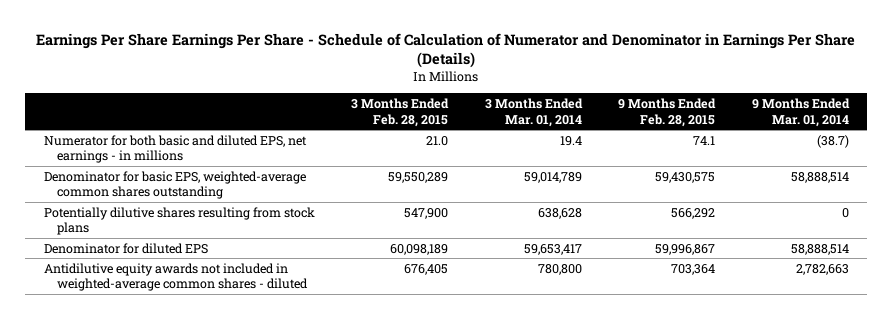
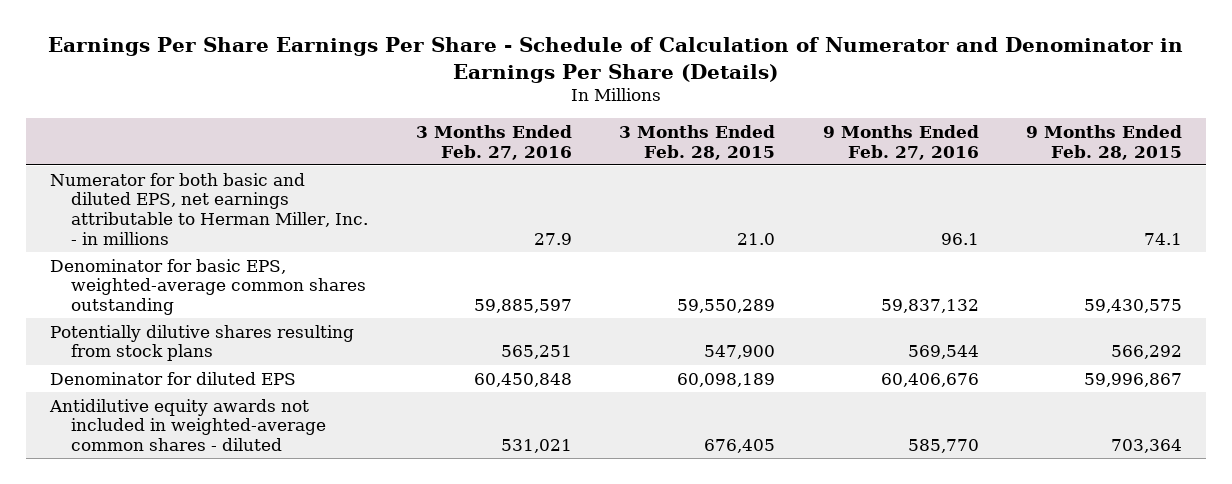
- | 3 Months Ended Feb. 28, 2015 | 3 Months Ended Mar. 01, 2014 | 9 Months Ended Feb. 28, 2015 | 9 Months Ended Mar. 01, 2014
+ | 3 Months Ended Feb. 27, 2016 | 3 Months Ended Feb. 28, 2015 | 9 Months Ended Feb. 27, 2016 | 9 Months Ended Feb. 28, 2015
- Numerator for both basic and diluted EPS, net earnings - in millions | 21.0 | 19.4 | 74.1 | (38.7)
+ Numerator for both basic and diluted EPS, net earnings attributable to Herman Miller, Inc. - in millions | 27.9 | 21.0 | 96.1 | 74.1

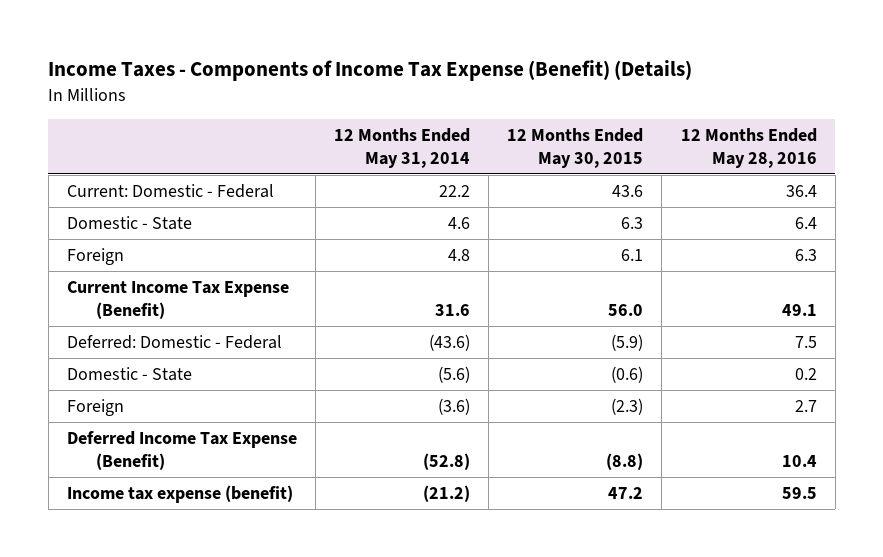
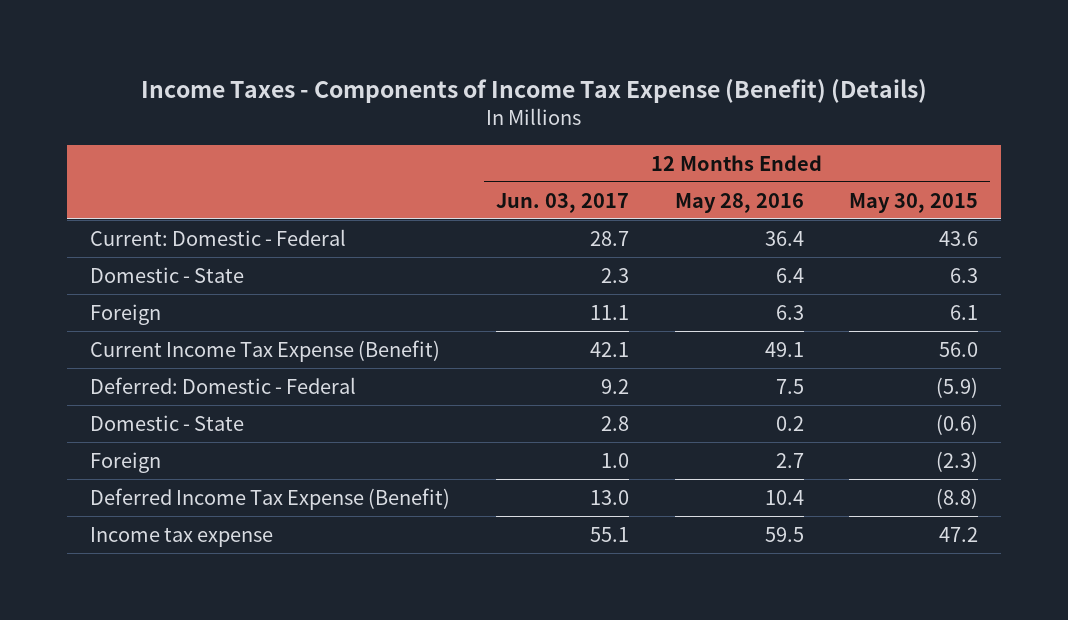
- | 12 Months Ended May 31, 2014 | 12 Months Ended May 30, 2015 | 12 Months Ended May 28, 2016
+ | 12 Months Ended Jun. 03, 2017 | 12 Months Ended May 28, 2016 | 12 Months Ended May 30, 2015
- Income tax expense (benefit) | (21.2) | 47.2 | 59.5
+ Income tax expense | 55.1 | 59.5 | 47.2

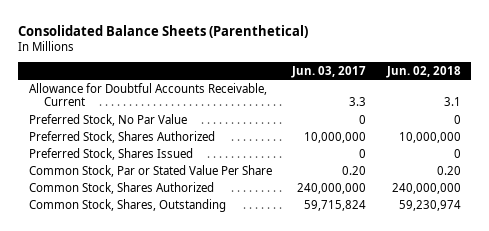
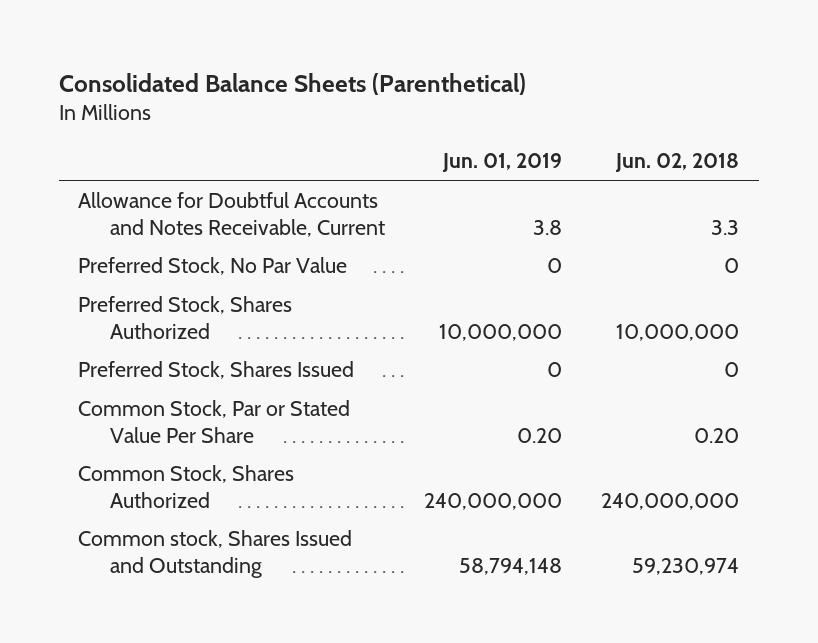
- | Jun. 03, 2017 | Jun. 02, 2018
+ | Jun. 01, 2019 | Jun. 02, 2018
- Allowance for Doubtful Accounts Receivable, Current | 3.3 | 3.1
+ Allowance for Doubtful Accounts and Notes Receivable, Current | 3.8 | 3.3
- Common Stock, Shares, Outstanding | 59,715,824 | 59,230,974
+ Common stock, Shares Issued and Outstanding | 58,794,148 | 59,230,974

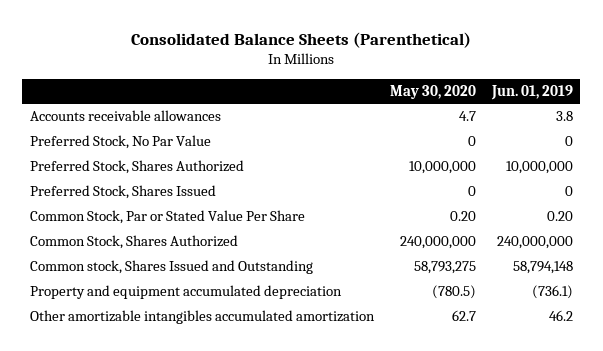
- | Jun. 01, 2019 | Jun. 02, 2018
+ | May 30, 2020 | Jun. 01, 2019
- Allowance for Doubtful Accounts and Notes Receivable, Current | 3.8 | 3.3
+ Accounts receivable allowances | 4.7 | 3.8
+ Property and equipment accumulated depreciation | (780.5) | (736.1)
+ Other amortizable intangibles accumulated amortization | 62.7 | 46.2

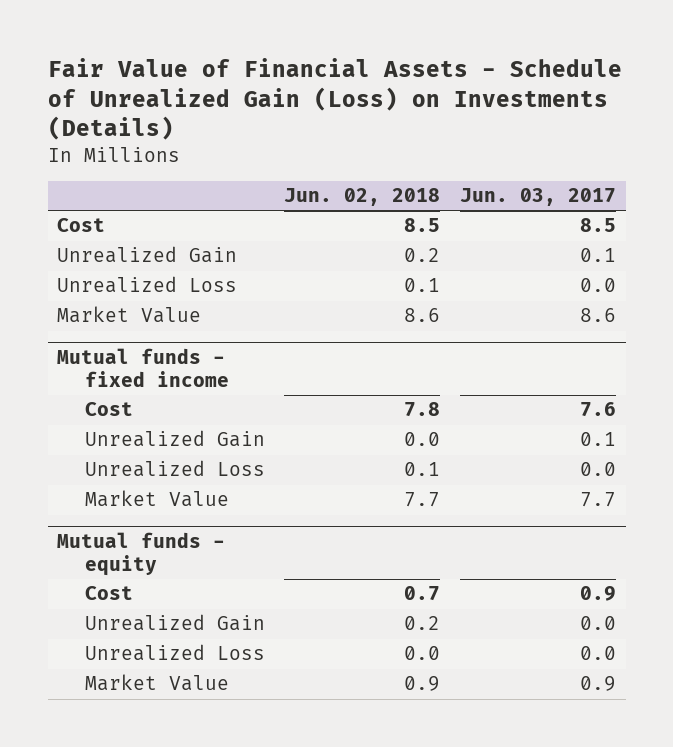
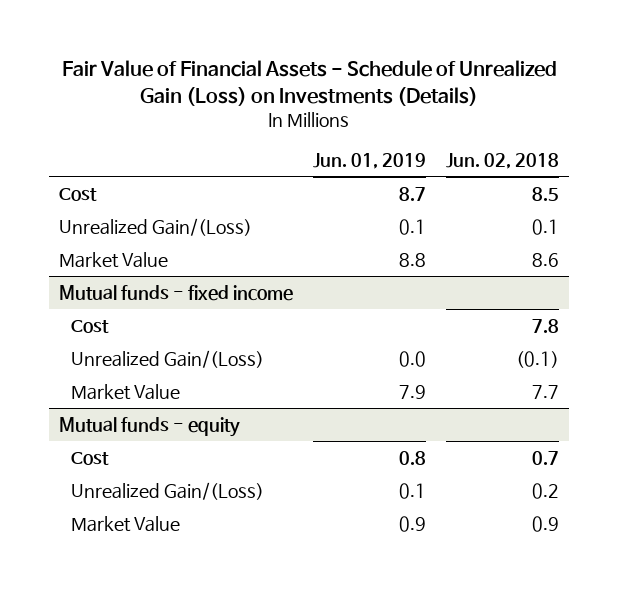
- | Jun. 02, 2018 | Jun. 03, 2017
+ | Jun. 01, 2019 | Jun. 02, 2018
- Unrealized Gain | 0.2 | 0.1
- Unrealized Loss | 0.1 | 0.0
+ Unrealized Gain/(Loss) | 0.1 | 0.1
@ Mutual funds - fixed income
- Unrealized Gain | 0.0 | 0.1
- Unrealized Loss | 0.1 | 0.0
+ Unrealized Gain/(Loss) | 0.0 | (0.1)
@ Mutual funds - equity
- Unrealized Gain | 0.2 | 0.0
- Unrealized Loss | 0.0 | 0.0
+ Unrealized Gain/(Loss) | 0.1 | 0.2

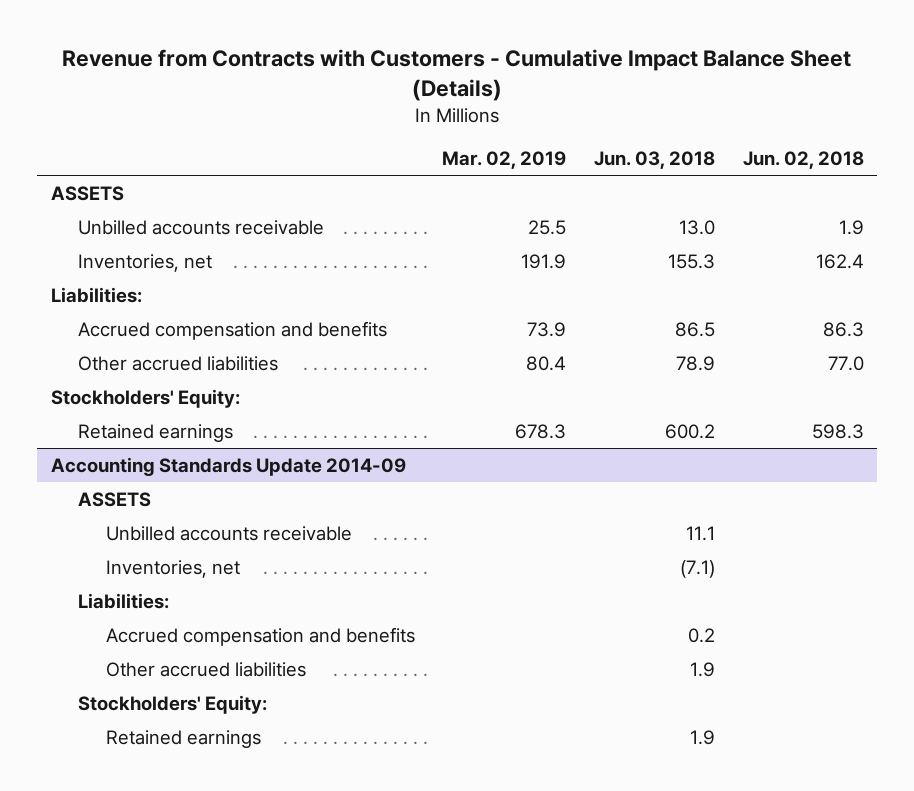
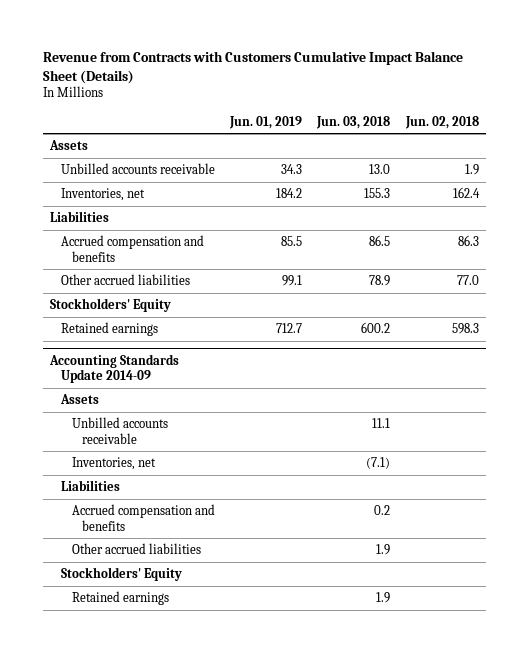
- Revenue from Contracts with Customers - Cumulative Impact Balance Sheet (Details)
+ Revenue from Contracts with Customers Cumulative Impact Balance Sheet (Details)
- | Mar. 02, 2019 | Jun. 03, 2018 | Jun. 02, 2018
+ | Jun. 01, 2019 | Jun. 03, 2018 | Jun. 02, 2018
- ASSETS
+ Assets
- Liabilities:
+ Liabilities
- Stockholders' Equity:
+ Stockholders' Equity
@ Accounting Standards Update 2014-09
- ASSETS
+ Assets
- Liabilities:
+ Liabilities
- Stockholders' Equity:
+ Stockholders' Equity

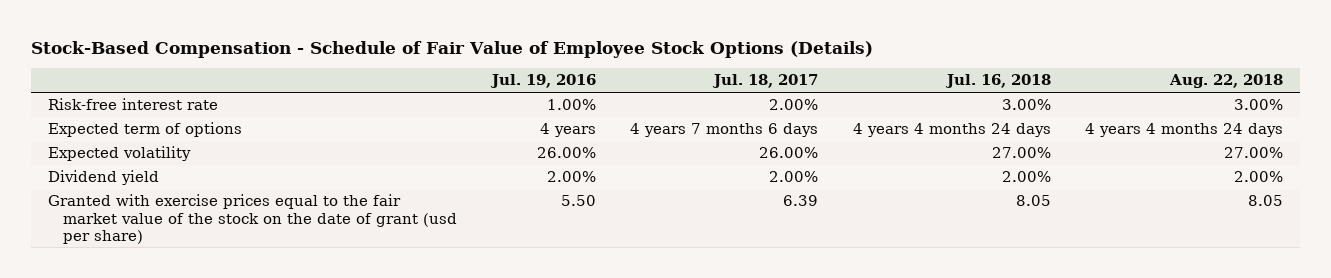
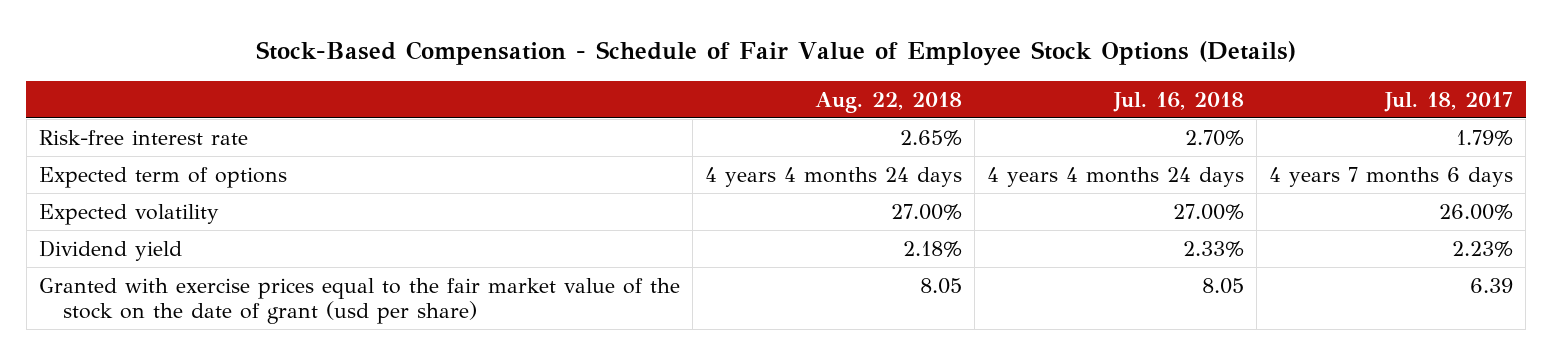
- | Jul. 19, 2016 | Jul. 18, 2017 | Jul. 16, 2018 | Aug. 22, 2018
+ | Aug. 22, 2018 | Jul. 16, 2018 | Jul. 18, 2017
- Risk-free interest rate | 1.00% | 2.00% | 3.00% | 3.00%
+ Risk-free interest rate | 2.65% | 2.70% | 1.79%
- Dividend yield | 2.00% | 2.00% | 2.00% | 2.00%
+ Dividend yield | 2.18% | 2.33% | 2.23%

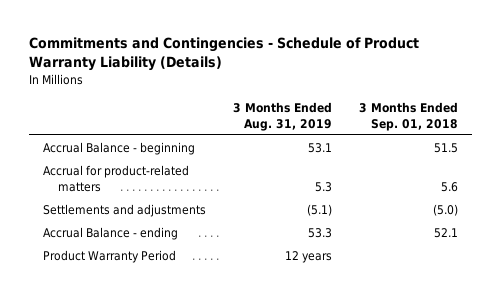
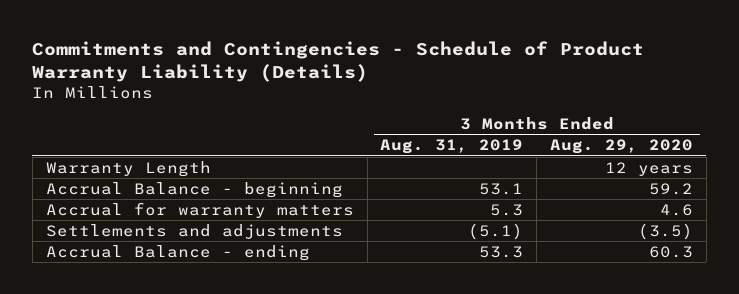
- | 3 Months Ended Aug. 31, 2019 | 3 Months Ended Sep. 01, 2018
+ | 3 Months Ended Aug. 31, 2019 | 3 Months Ended Aug. 29, 2020
+ Warranty Length | | 12 years
- Accrual for product-related matters | 5.3 | 5.6
+ Accrual for warranty matters | 5.3 | 4.6
- Product Warranty Period | 12 years |

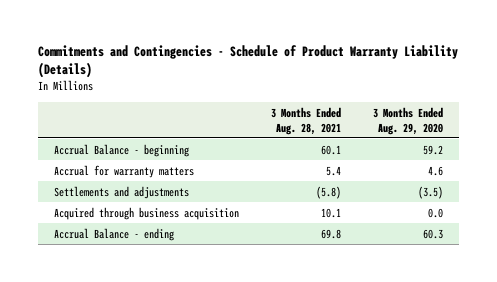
- | 3 Months Ended Aug. 31, 2019 | 3 Months Ended Aug. 29, 2020
+ | 3 Months Ended Aug. 28, 2021 | 3 Months Ended Aug. 29, 2020
- Warranty Length | | 12 years
+ Acquired through business acquisition | 10.1 | 0.0

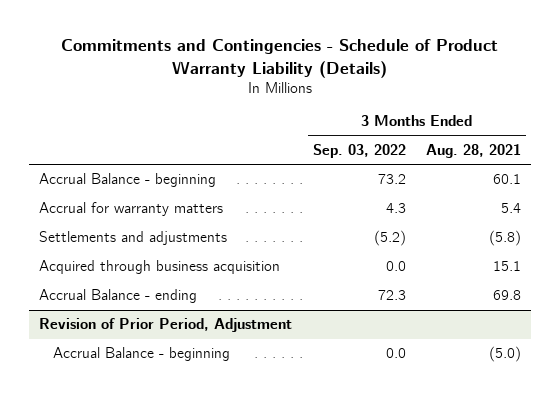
- | 3 Months Ended Aug. 28, 2021 | 3 Months Ended Aug. 29, 2020
+ | 3 Months Ended Sep. 03, 2022 | 3 Months Ended Aug. 28, 2021
- Acquired through business acquisition | 10.1 | 0.0
+ Acquired through business acquisition | 0.0 | 15.1
+ Revision of Prior Period, Adjustment
+ Accrual Balance - beginning | 0.0 | (5.0)

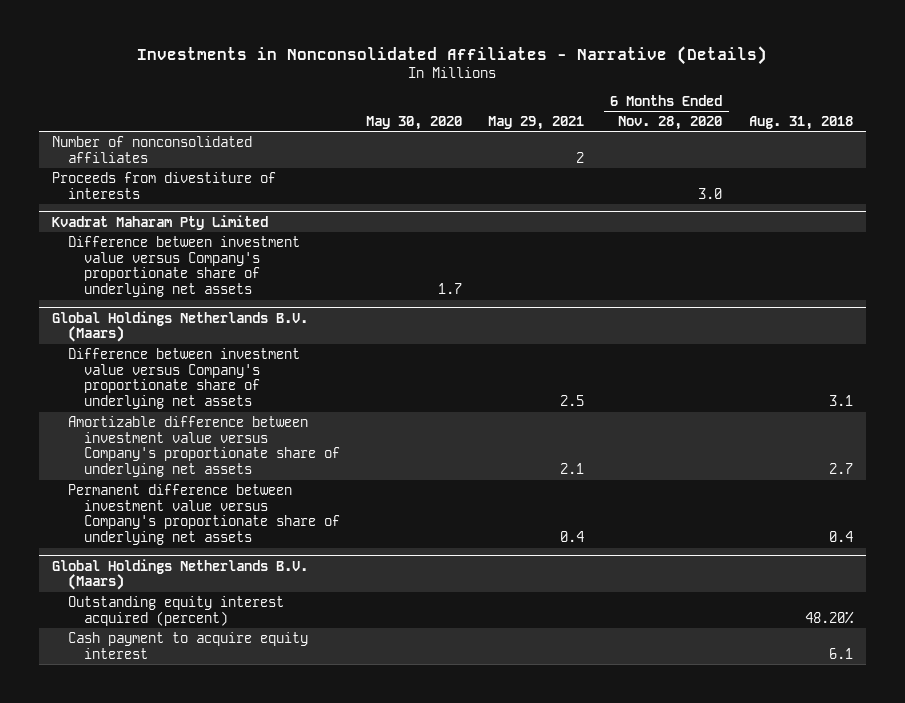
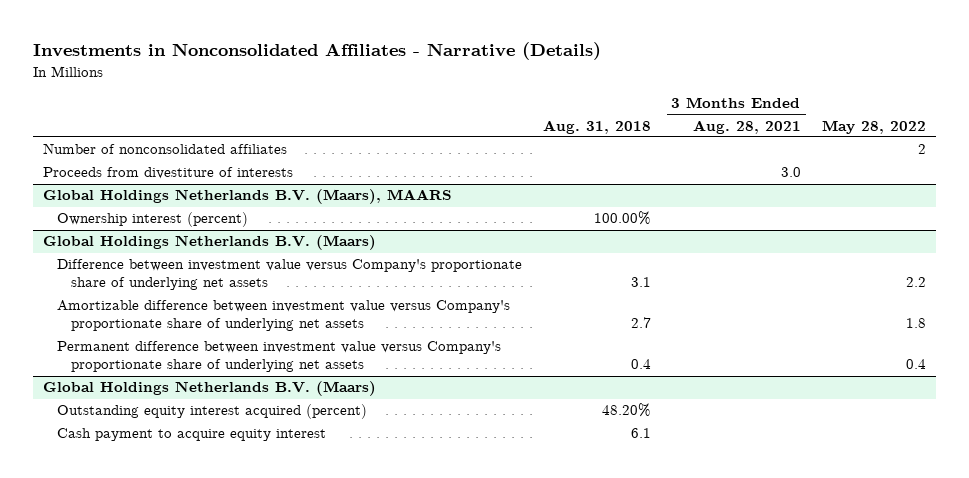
- | May 30, 2020 | May 29, 2021 | 6 Months Ended Nov. 28, 2020 | Aug. 31, 2018
+ | Aug. 31, 2018 | 3 Months Ended Aug. 28, 2021 | May 28, 2022
- Kvadrat Maharam Pty Limited
- Difference between investment value versus Company's proportionate share of underlying net assets | 1.7 | | |
+ Global Holdings Netherlands B.V. (Maars), MAARS
+ Ownership interest (percent) | 100.00% | |

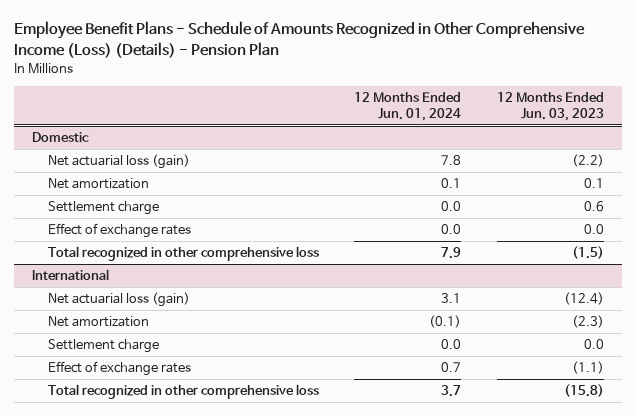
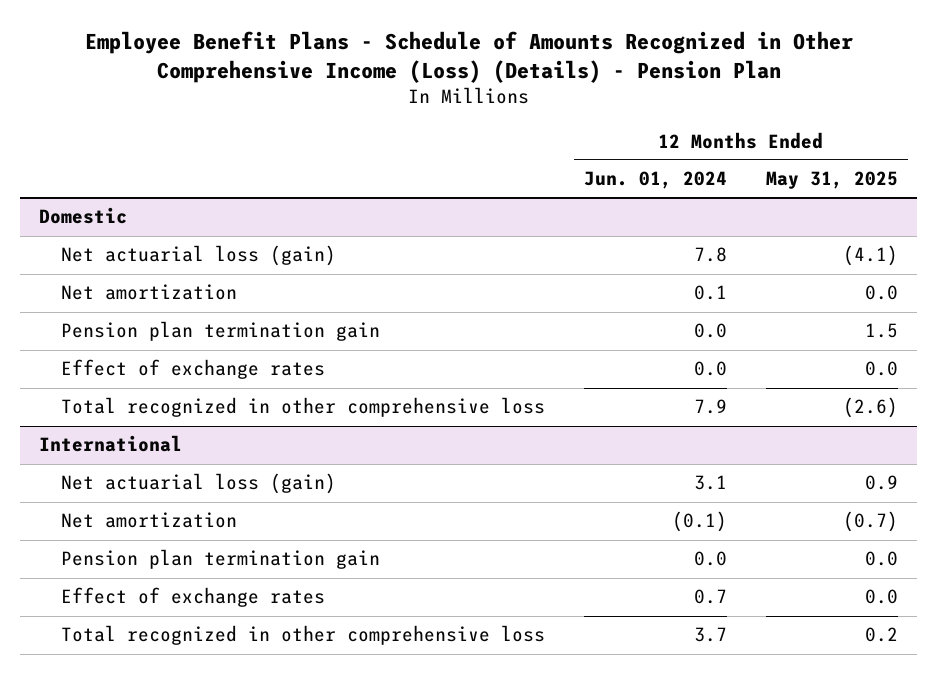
- | 12 Months Ended Jun. 01, 2024 | 12 Months Ended Jun. 03, 2023
+ | 12 Months Ended Jun. 01, 2024 | 12 Months Ended May 31, 2025
@ Domestic
- Settlement charge | 0.0 | 0.6
+ Pension plan termination gain | 0.0 | 1.5
@ International
- Settlement charge | 0.0 | 0.0
+ Pension plan termination gain | 0.0 | 0.0

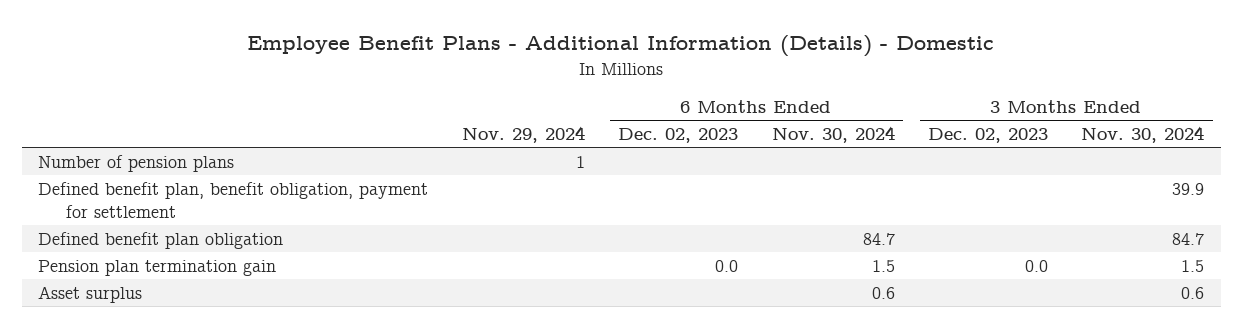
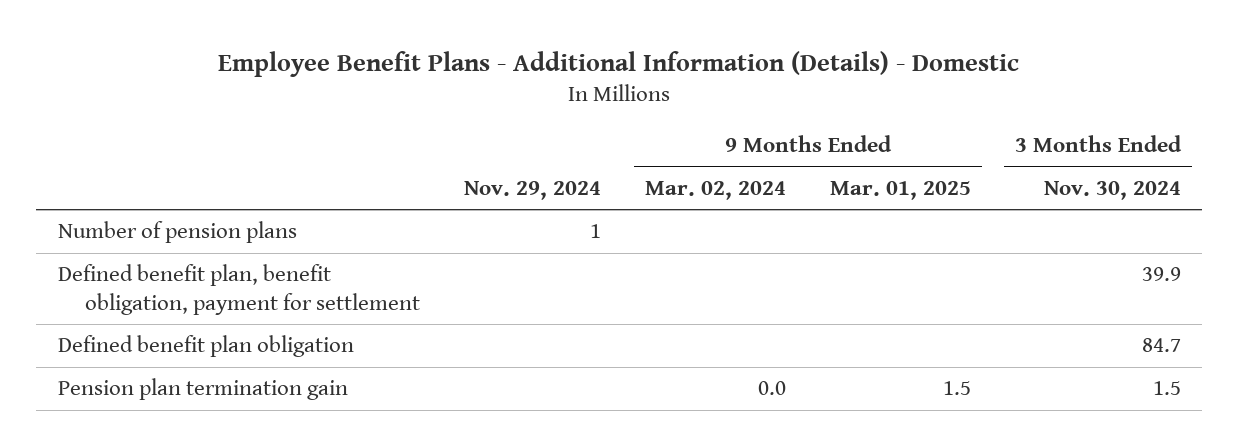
- | Nov. 29, 2024 | 6 Months Ended Dec. 02, 2023 | 6 Months Ended Nov. 30, 2024 | 3 Months Ended Dec. 02, 2023 | 3 Months Ended Nov. 30, 2024
+ | Nov. 29, 2024 | 9 Months Ended Mar. 02, 2024 | 9 Months Ended Mar. 01, 2025 | 3 Months Ended Nov. 30, 2024
- Asset surplus | | | 0.6 | | 0.6

